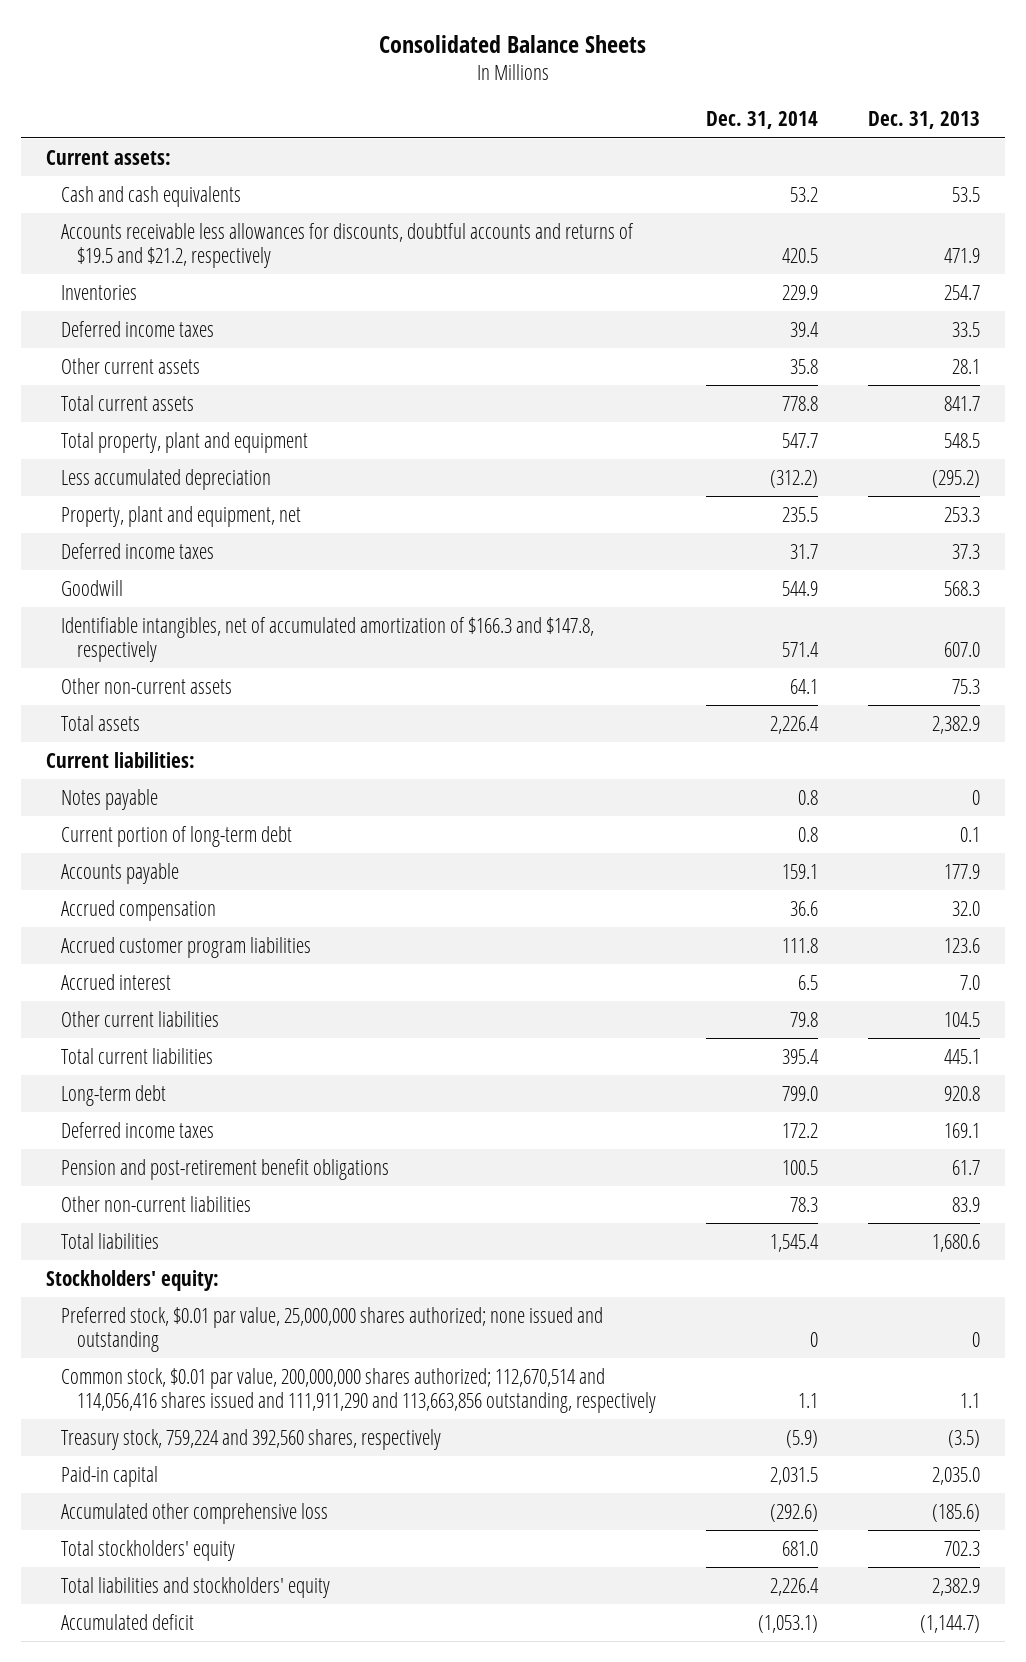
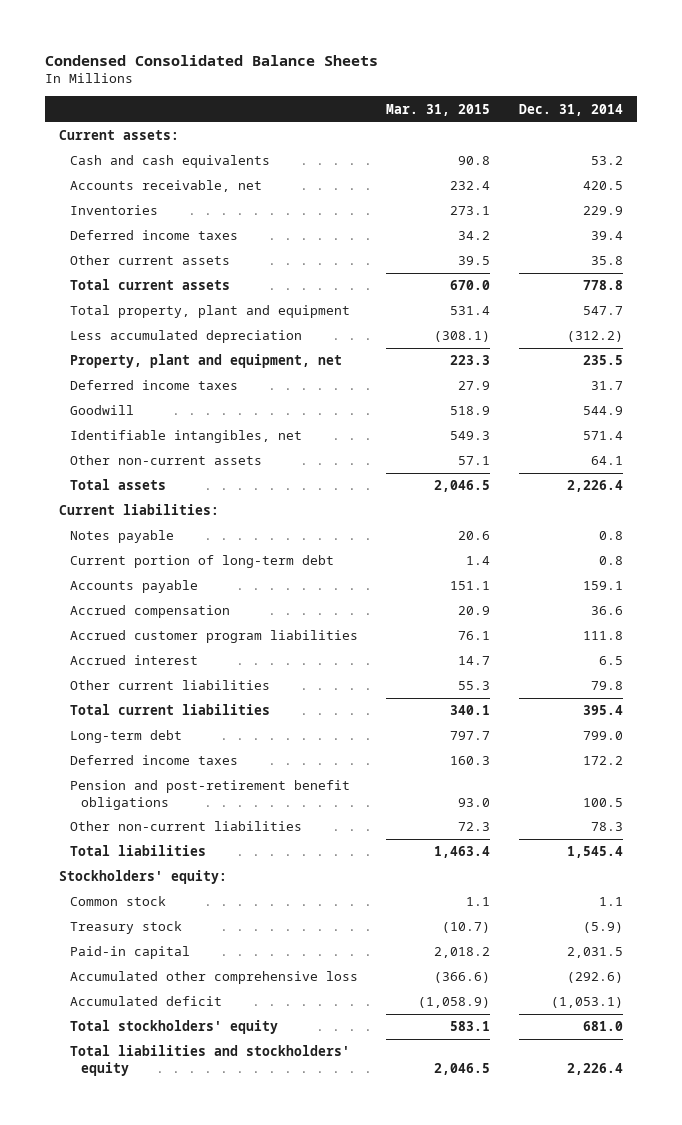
- Consolidated Balance Sheets
+ Condensed Consolidated Balance Sheets
- | Dec. 31, 2014 | Dec. 31, 2013
+ | Mar. 31, 2015 | Dec. 31, 2014
- Accounts receivable less allowances for discounts, doubtful accounts and returns of $19.5 and $21.2, respectively | 420.5 | 471.9
+ Accounts receivable, net | 232.4 | 420.5
- Identifiable intangibles, net of accumulated amortization of $166.3 and $147.8, respectively | 571.4 | 607.0
+ Identifiable intangibles, net | 549.3 | 571.4
- Preferred stock, $0.01 par value, 25,000,000 shares authorized; none issued and outstanding | 0 | 0
- Common stock, $0.01 par value, 200,000,000 shares authorized; 112,670,514 and 114,056,416 shares issued and 111,911,290 and 113,663,856 outstanding, respectively | 1.1 | 1.1
- Treasury stock, 759,224 and 392,560 shares, respectively | (5.9) | (3.5)
+ Common stock | 1.1 | 1.1
+ Treasury stock | (10.7) | (5.9)
moved up: Accumulated deficit | (1,058.9) | (1,053.1)

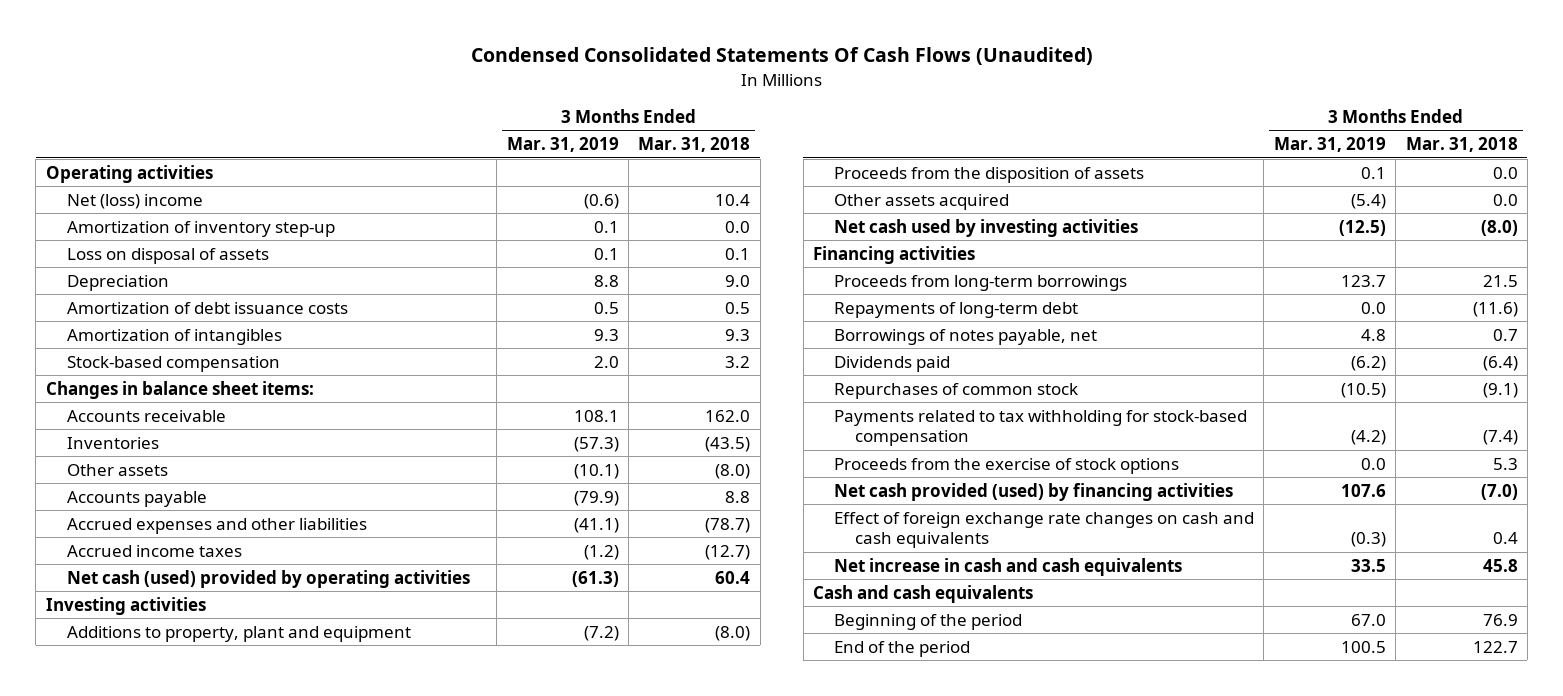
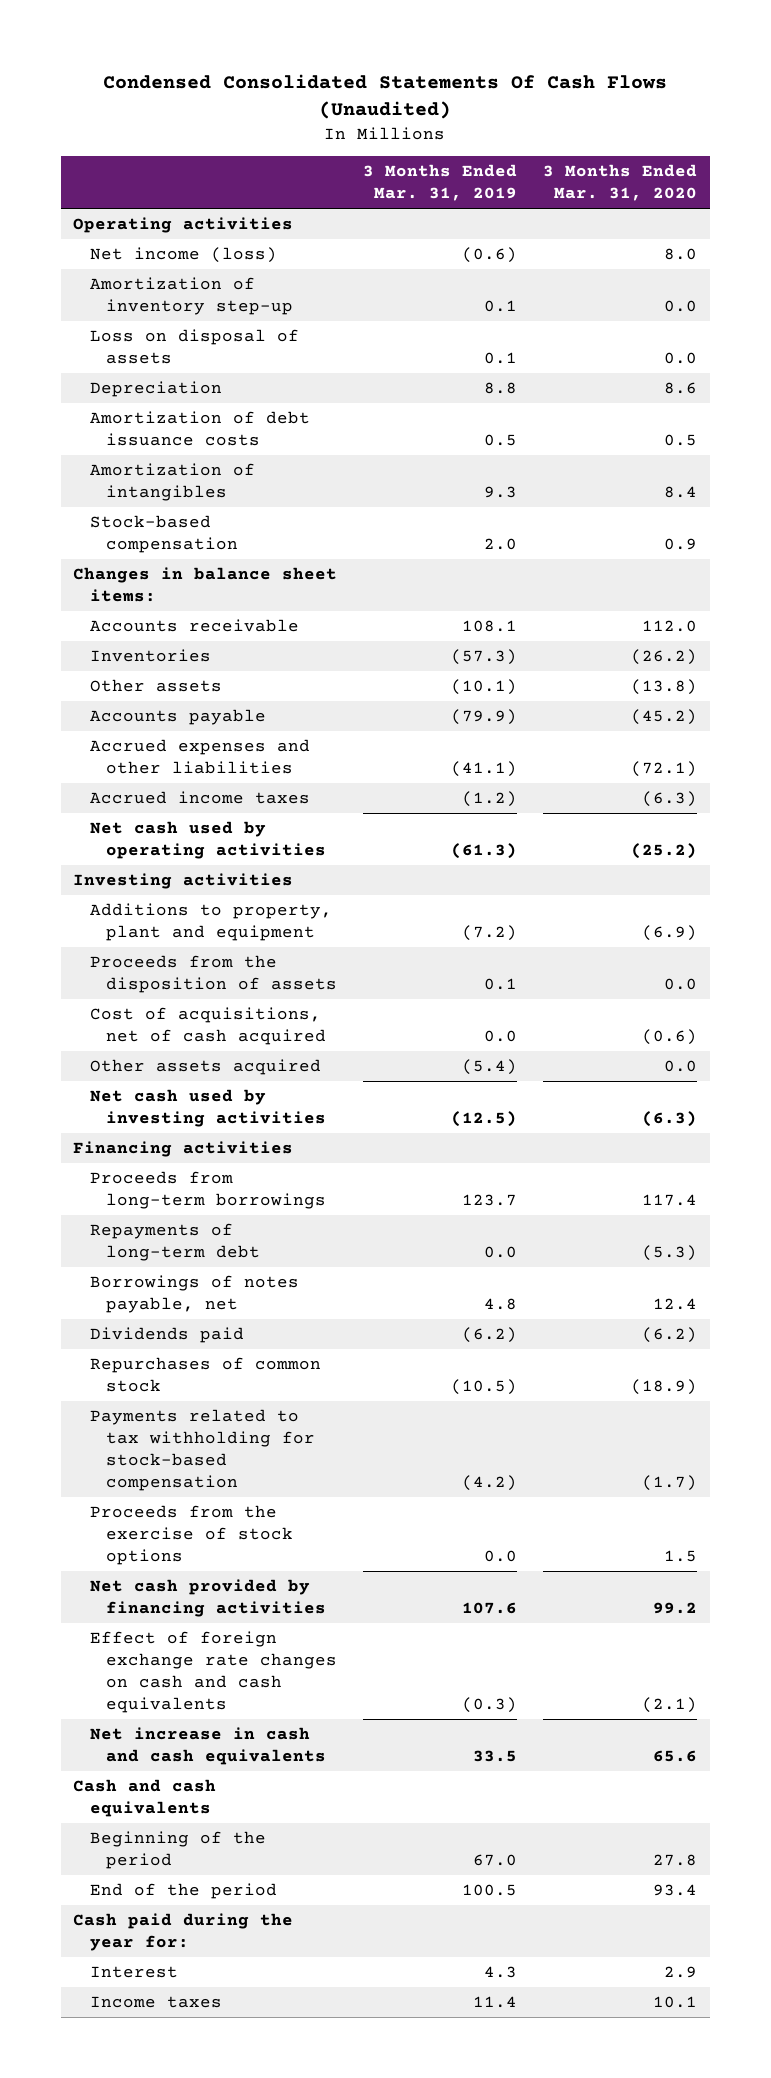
- | 3 Months Ended Mar. 31, 2019 | 3 Months Ended Mar. 31, 2018
+ | 3 Months Ended Mar. 31, 2019 | 3 Months Ended Mar. 31, 2020
- Net (loss) income | (0.6) | 10.4
+ Net income (loss) | (0.6) | 8.0
- Net cash (used) provided by operating activities | (61.3) | 60.4
+ Net cash used by operating activities | (61.3) | (25.2)
+ Cost of acquisitions, net of cash acquired | 0.0 | (0.6)
- Net cash provided (used) by financing activities | 107.6 | (7.0)
+ Net cash provided by financing activities | 107.6 | 99.2
+ Cash paid during the year for:
+ Interest | 4.3 | 2.9
+ Income taxes | 11.4 | 10.1

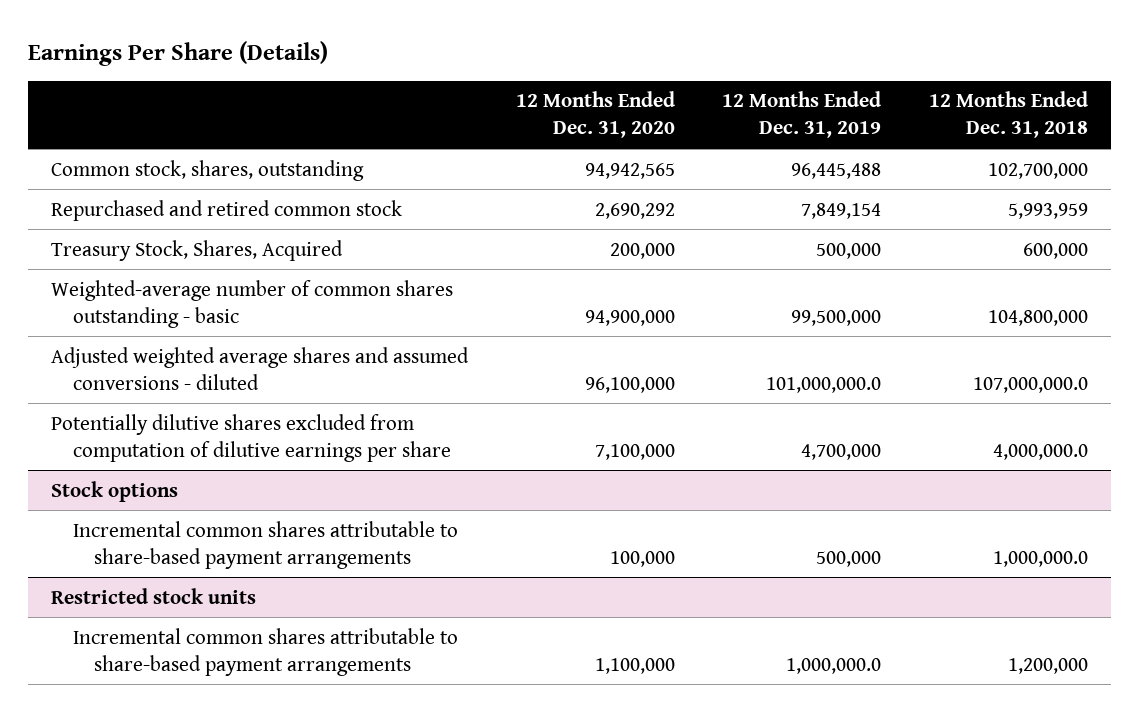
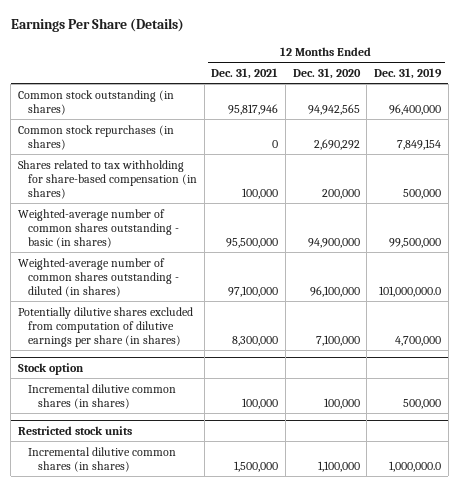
- | 12 Months Ended Dec. 31, 2020 | 12 Months Ended Dec. 31, 2019 | 12 Months Ended Dec. 31, 2018
+ | 12 Months Ended Dec. 31, 2021 | 12 Months Ended Dec. 31, 2020 | 12 Months Ended Dec. 31, 2019
- Common stock, shares, outstanding | 94,942,565 | 96,445,488 | 102,700,000
- Repurchased and retired common stock | 2,690,292 | 7,849,154 | 5,993,959
- Treasury Stock, Shares, Acquired | 200,000 | 500,000 | 600,000
- Weighted-average number of common shares outstanding - basic | 94,900,000 | 99,500,000 | 104,800,000
- Adjusted weighted average shares and assumed conversions - diluted | 96,100,000 | 101,000,000.0 | 107,000,000.0
- Potentially dilutive shares excluded from computation of dilutive earnings per share | 7,100,000 | 4,700,000 | 4,000,000.0
- Stock options
- Incremental common shares attributable to share-based payment arrangements | 100,000 | 500,000 | 1,000,000.0
+ Common stock outstanding (in shares) | 95,817,946 | 94,942,565 | 96,400,000
+ Common stock repurchases (in shares) | 0 | 2,690,292 | 7,849,154
+ Shares related to tax withholding for share-based compensation (in shares) | 100,000 | 200,000 | 500,000
+ Weighted-average number of common shares outstanding - basic (in shares) | 95,500,000 | 94,900,000 | 99,500,000
+ Weighted-average number of common shares outstanding - diluted (in shares) | 97,100,000 | 96,100,000 | 101,000,000.0
+ Potentially dilutive shares excluded from computation of dilutive earnings per share (in shares) | 8,300,000 | 7,100,000 | 4,700,000
+ Stock option
+ Incremental dilutive common shares (in shares) | 100,000 | 100,000 | 500,000
@ Restricted stock units
- Incremental common shares attributable to share-based payment arrangements | 1,100,000 | 1,000,000.0 | 1,200,000
+ Incremental dilutive common shares (in shares) | 1,500,000 | 1,100,000 | 1,000,000.0

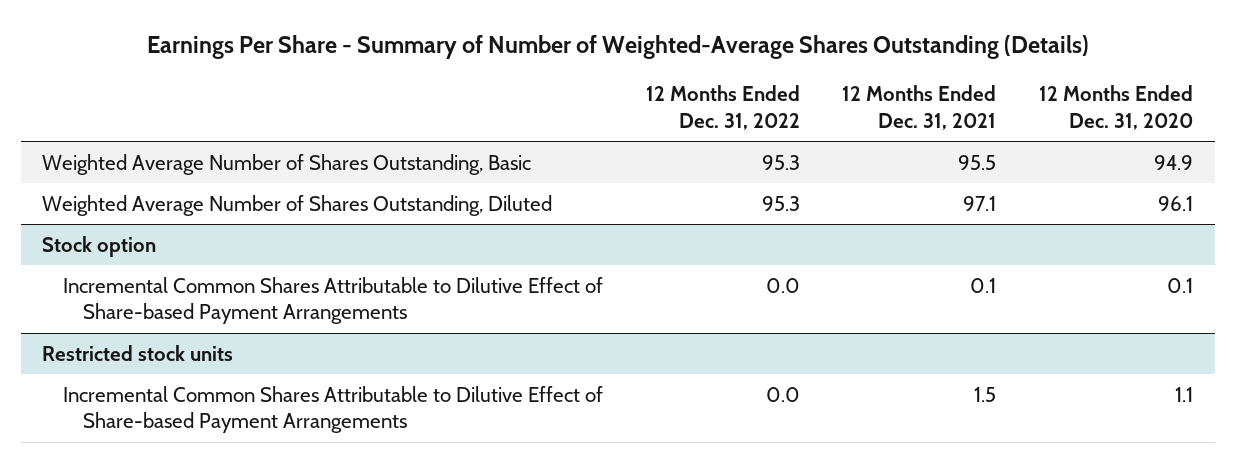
- Earnings Per Share (Details)
+ Earnings Per Share - Summary of Number of Weighted-Average Shares Outstanding (Details)
- | 12 Months Ended Dec. 31, 2021 | 12 Months Ended Dec. 31, 2020 | 12 Months Ended Dec. 31, 2019
+ | 12 Months Ended Dec. 31, 2022 | 12 Months Ended Dec. 31, 2021 | 12 Months Ended Dec. 31, 2020
- Common stock outstanding (in shares) | 95,817,946 | 94,942,565 | 96,400,000
- Common stock repurchases (in shares) | 0 | 2,690,292 | 7,849,154
- Shares related to tax withholding for share-based compensation (in shares) | 100,000 | 200,000 | 500,000
- Weighted-average number of common shares outstanding - basic (in shares) | 95,500,000 | 94,900,000 | 99,500,000
- Weighted-average number of common shares outstanding - diluted (in shares) | 97,100,000 | 96,100,000 | 101,000,000.0
- Potentially dilutive shares excluded from computation of dilutive earnings per share (in shares) | 8,300,000 | 7,100,000 | 4,700,000
+ Weighted Average Number of Shares Outstanding, Basic | 95.3 | 95.5 | 94.9
+ Weighted Average Number of Shares Outstanding, Diluted | 95.3 | 97.1 | 96.1
@ Stock option
- Incremental dilutive common shares (in shares) | 100,000 | 100,000 | 500,000
+ Incremental Common Shares Attributable to Dilutive Effect of Share-based Payment Arrangements | 0.0 | 0.1 | 0.1
@ Restricted stock units
- Incremental dilutive common shares (in shares) | 1,500,000 | 1,100,000 | 1,000,000.0
+ Incremental Common Shares Attributable to Dilutive Effect of Share-based Payment Arrangements | 0.0 | 1.5 | 1.1

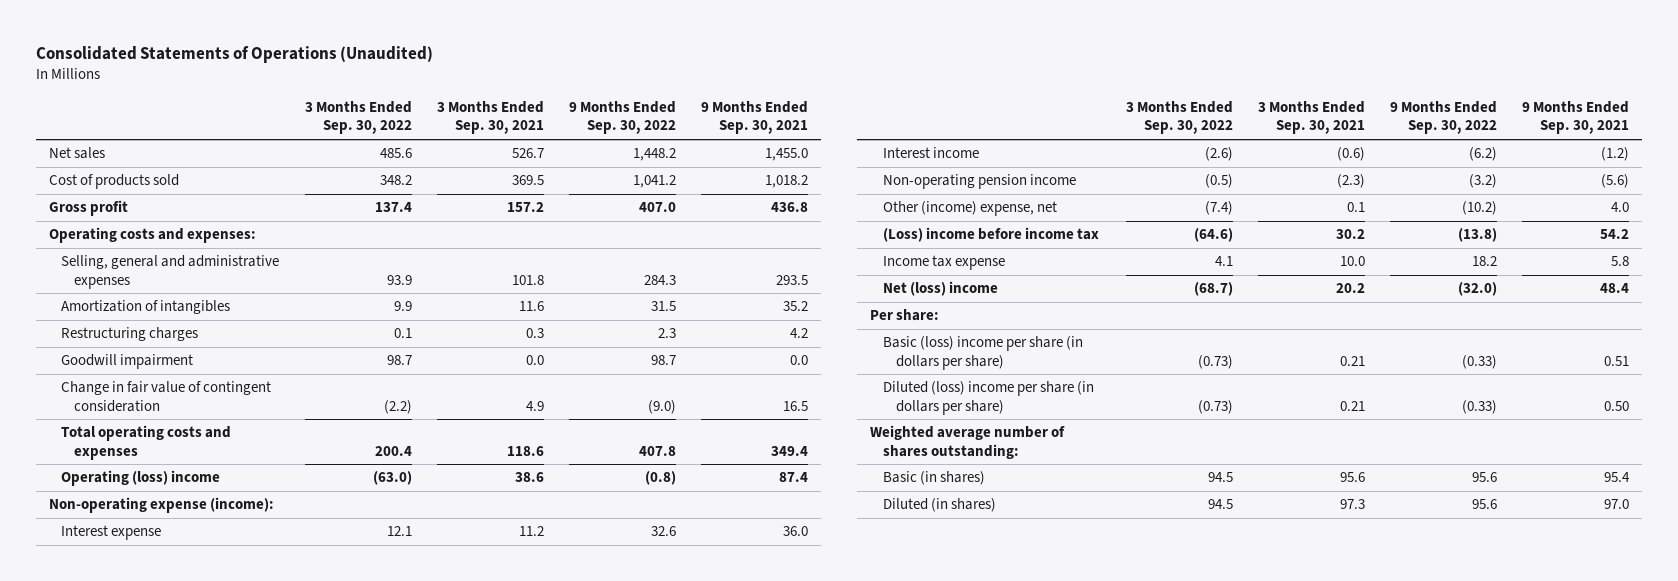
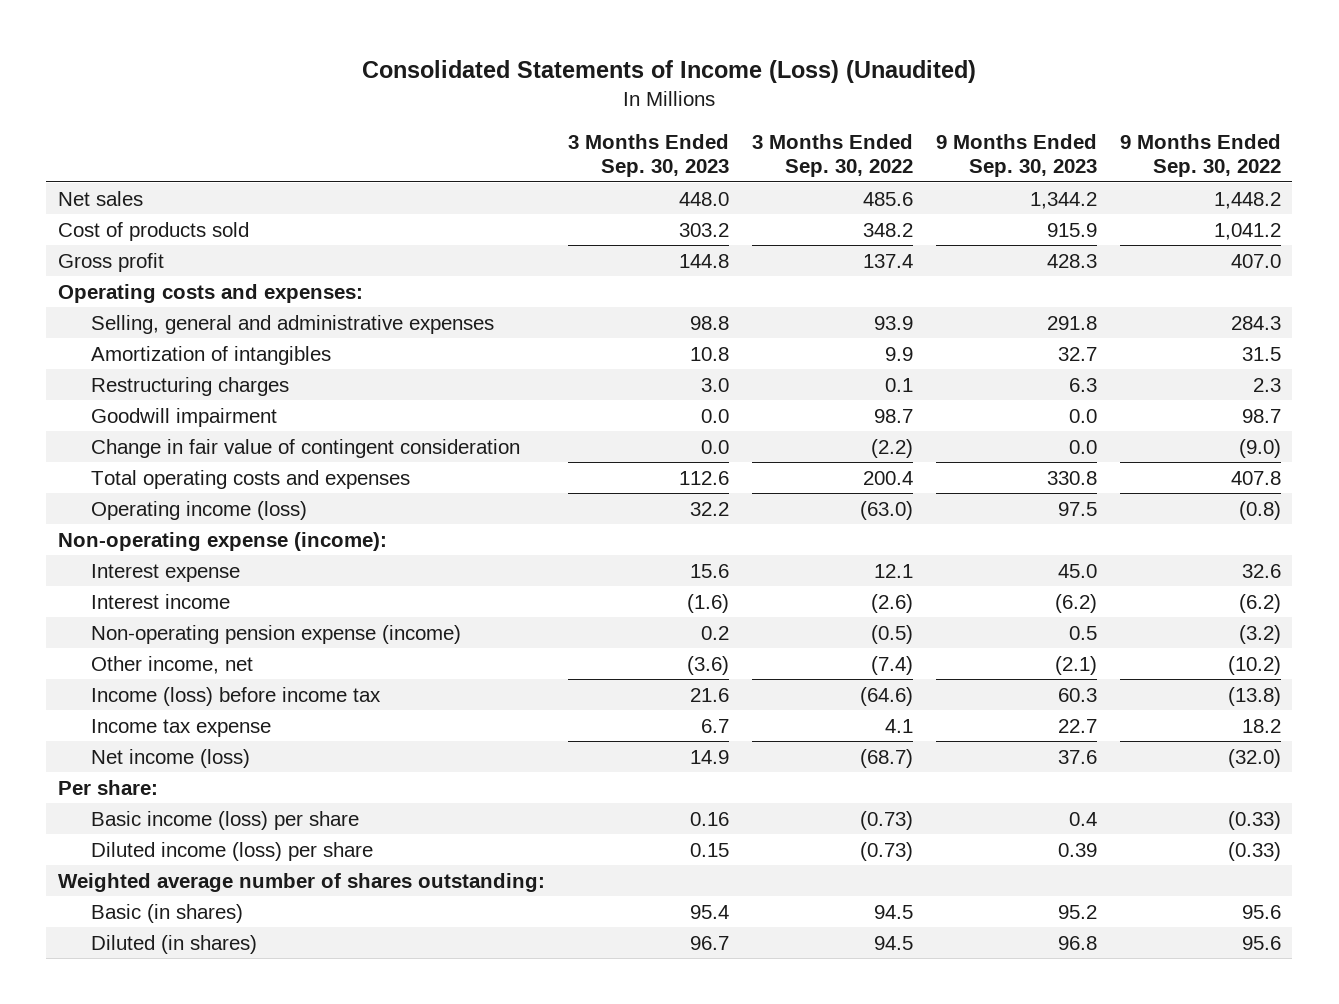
- Consolidated Statements of Operations (Unaudited)
+ Consolidated Statements of Income (Loss) (Unaudited)
- | 3 Months Ended Sep. 30, 2022 | 3 Months Ended Sep. 30, 2021 | 9 Months Ended Sep. 30, 2022 | 9 Months Ended Sep. 30, 2021
+ | 3 Months Ended Sep. 30, 2023 | 3 Months Ended Sep. 30, 2022 | 9 Months Ended Sep. 30, 2023 | 9 Months Ended Sep. 30, 2022
- Operating (loss) income | (63.0) | 38.6 | (0.8) | 87.4
+ Operating income (loss) | 32.2 | (63.0) | 97.5 | (0.8)
- Non-operating pension income | (0.5) | (2.3) | (3.2) | (5.6)
- Other (income) expense, net | (7.4) | 0.1 | (10.2) | 4.0
- (Loss) income before income tax | (64.6) | 30.2 | (13.8) | 54.2
+ Non-operating pension expense (income) | 0.2 | (0.5) | 0.5 | (3.2)
+ Other income, net | (3.6) | (7.4) | (2.1) | (10.2)
+ Income (loss) before income tax | 21.6 | (64.6) | 60.3 | (13.8)
- Net (loss) income | (68.7) | 20.2 | (32.0) | 48.4
+ Net income (loss) | 14.9 | (68.7) | 37.6 | (32.0)
- Basic (loss) income per share (in dollars per share) | (0.73) | 0.21 | (0.33) | 0.51
- Diluted (loss) income per share (in dollars per share) | (0.73) | 0.21 | (0.33) | 0.50
+ Basic income (loss) per share | 0.16 | (0.73) | 0.4 | (0.33)
+ Diluted income (loss) per share | 0.15 | (0.73) | 0.39 | (0.33)

